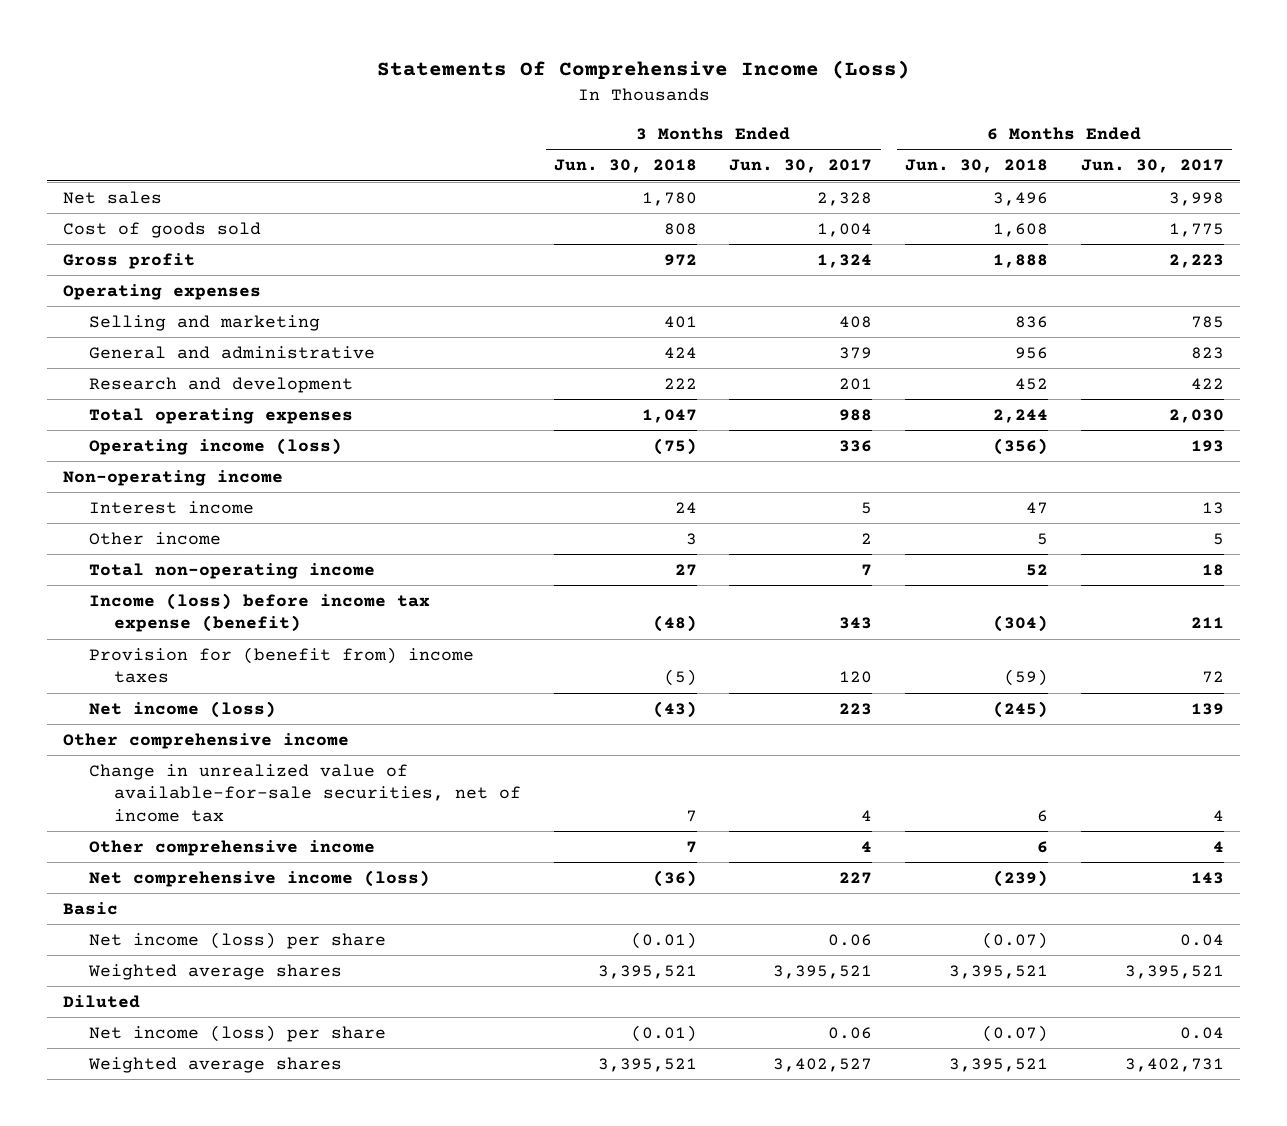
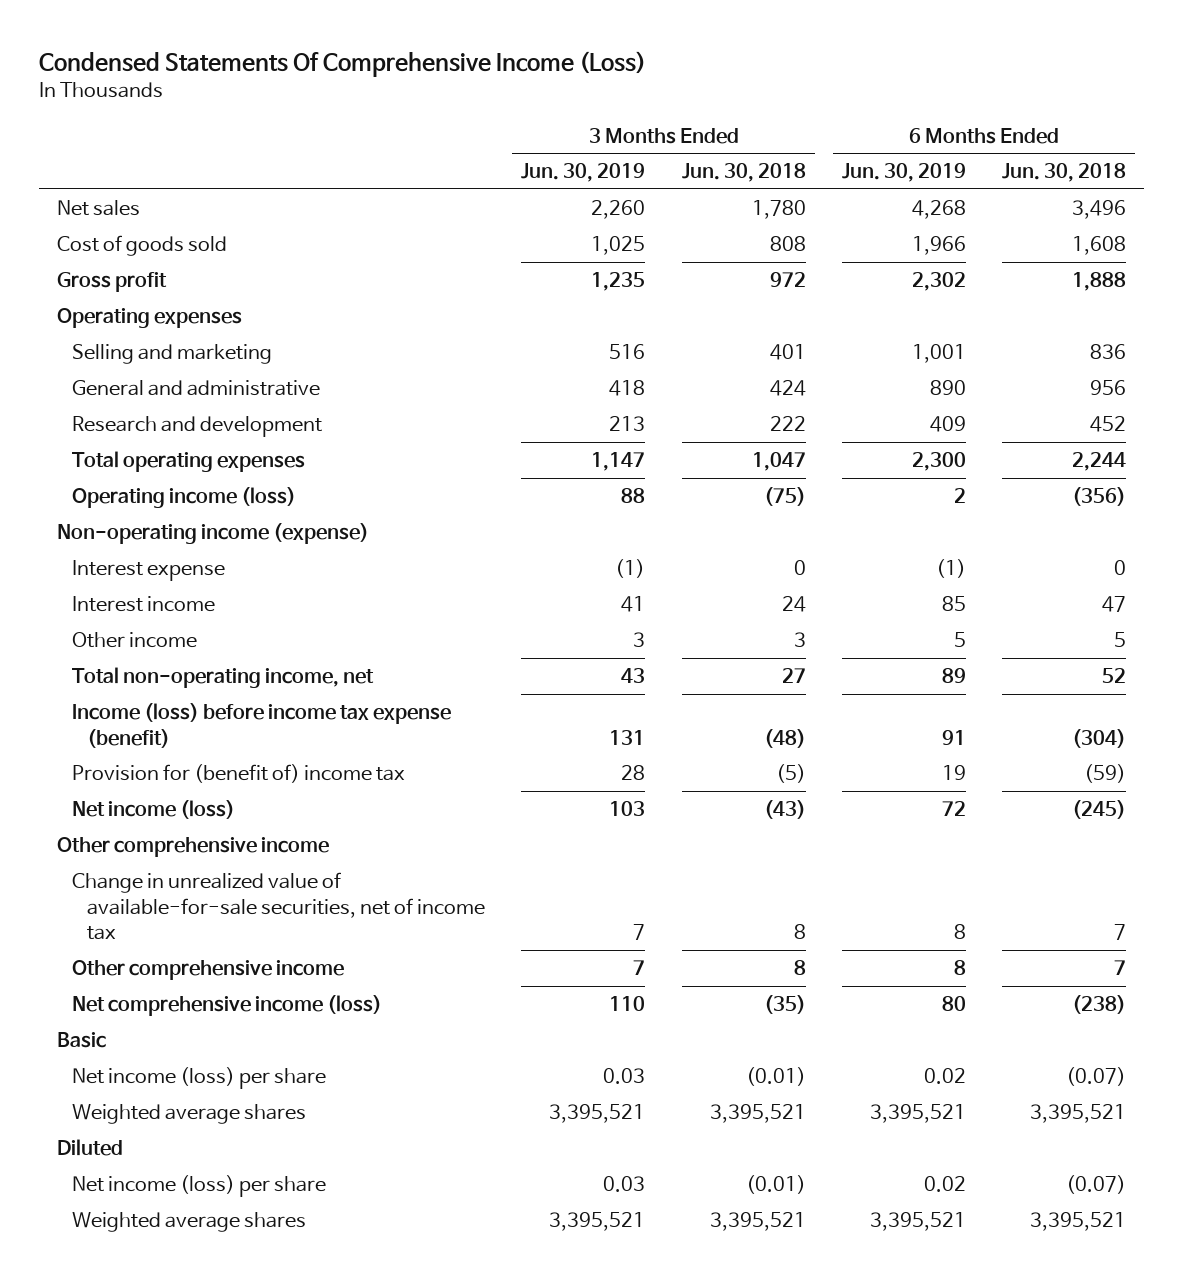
- Statements Of Comprehensive Income (Loss)
+ Condensed Statements Of Comprehensive Income (Loss)
- | 3 Months Ended Jun. 30, 2018 | 3 Months Ended Jun. 30, 2017 | 6 Months Ended Jun. 30, 2018 | 6 Months Ended Jun. 30, 2017
+ | 3 Months Ended Jun. 30, 2019 | 3 Months Ended Jun. 30, 2018 | 6 Months Ended Jun. 30, 2019 | 6 Months Ended Jun. 30, 2018
- Non-operating income
+ Non-operating income (expense)
+ Interest expense | (1) | 0 | (1) | 0
- Total non-operating income | 27 | 7 | 52 | 18
+ Total non-operating income, net | 43 | 27 | 89 | 52
- Provision for (benefit from) income taxes | (5) | 120 | (59) | 72
+ Provision for (benefit of) income tax | 28 | (5) | 19 | (59)
- Change in unrealized value of available-for-sale securities, net of income tax | 7 | 4 | 6 | 4
- Other comprehensive income | 7 | 4 | 6 | 4
- Net comprehensive income (loss) | (36) | 227 | (239) | 143
+ Change in unrealized value of available-for-sale securities, net of income tax | 7 | 8 | 8 | 7
+ Other comprehensive income | 7 | 8 | 8 | 7
+ Net comprehensive income (loss) | 110 | (35) | 80 | (238)

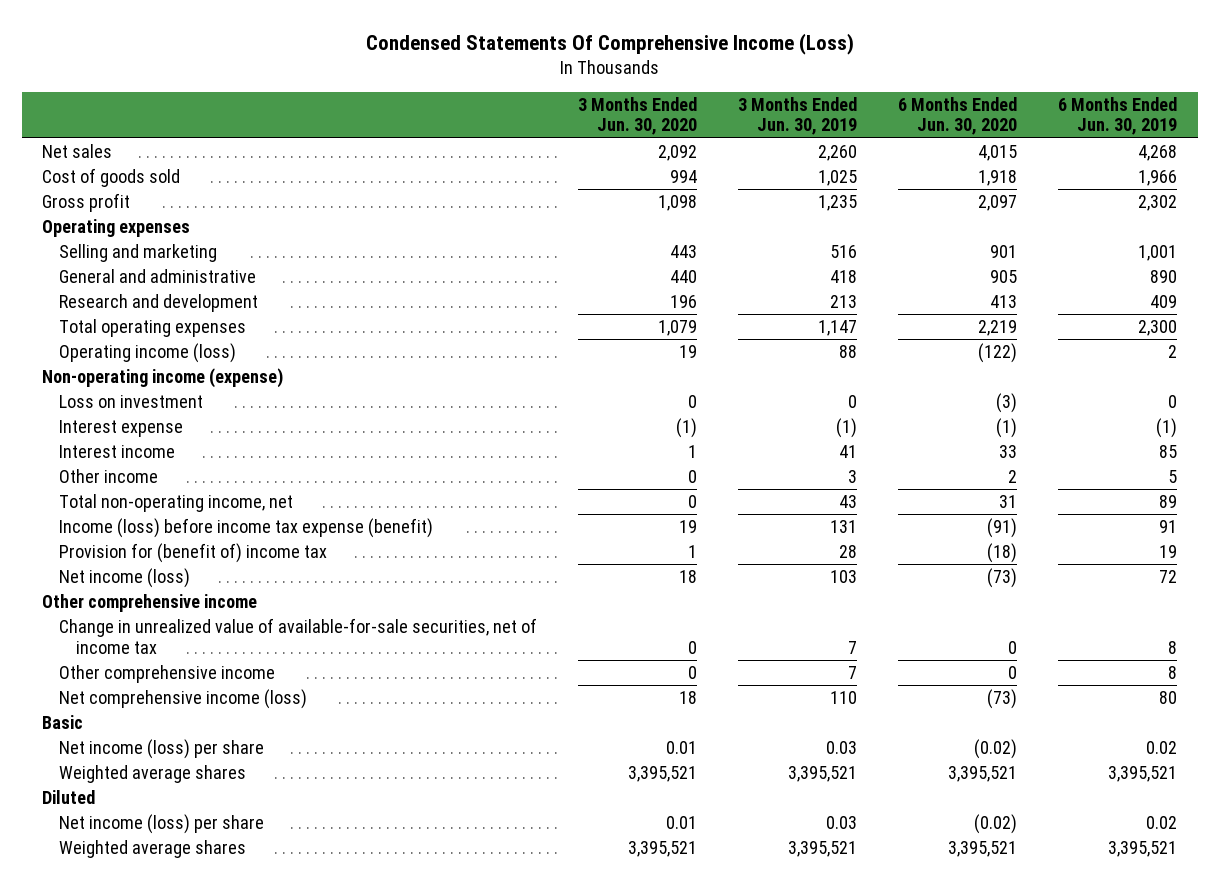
- | 3 Months Ended Jun. 30, 2019 | 3 Months Ended Jun. 30, 2018 | 6 Months Ended Jun. 30, 2019 | 6 Months Ended Jun. 30, 2018
+ | 3 Months Ended Jun. 30, 2020 | 3 Months Ended Jun. 30, 2019 | 6 Months Ended Jun. 30, 2020 | 6 Months Ended Jun. 30, 2019
+ Loss on investment | 0 | 0 | (3) | 0

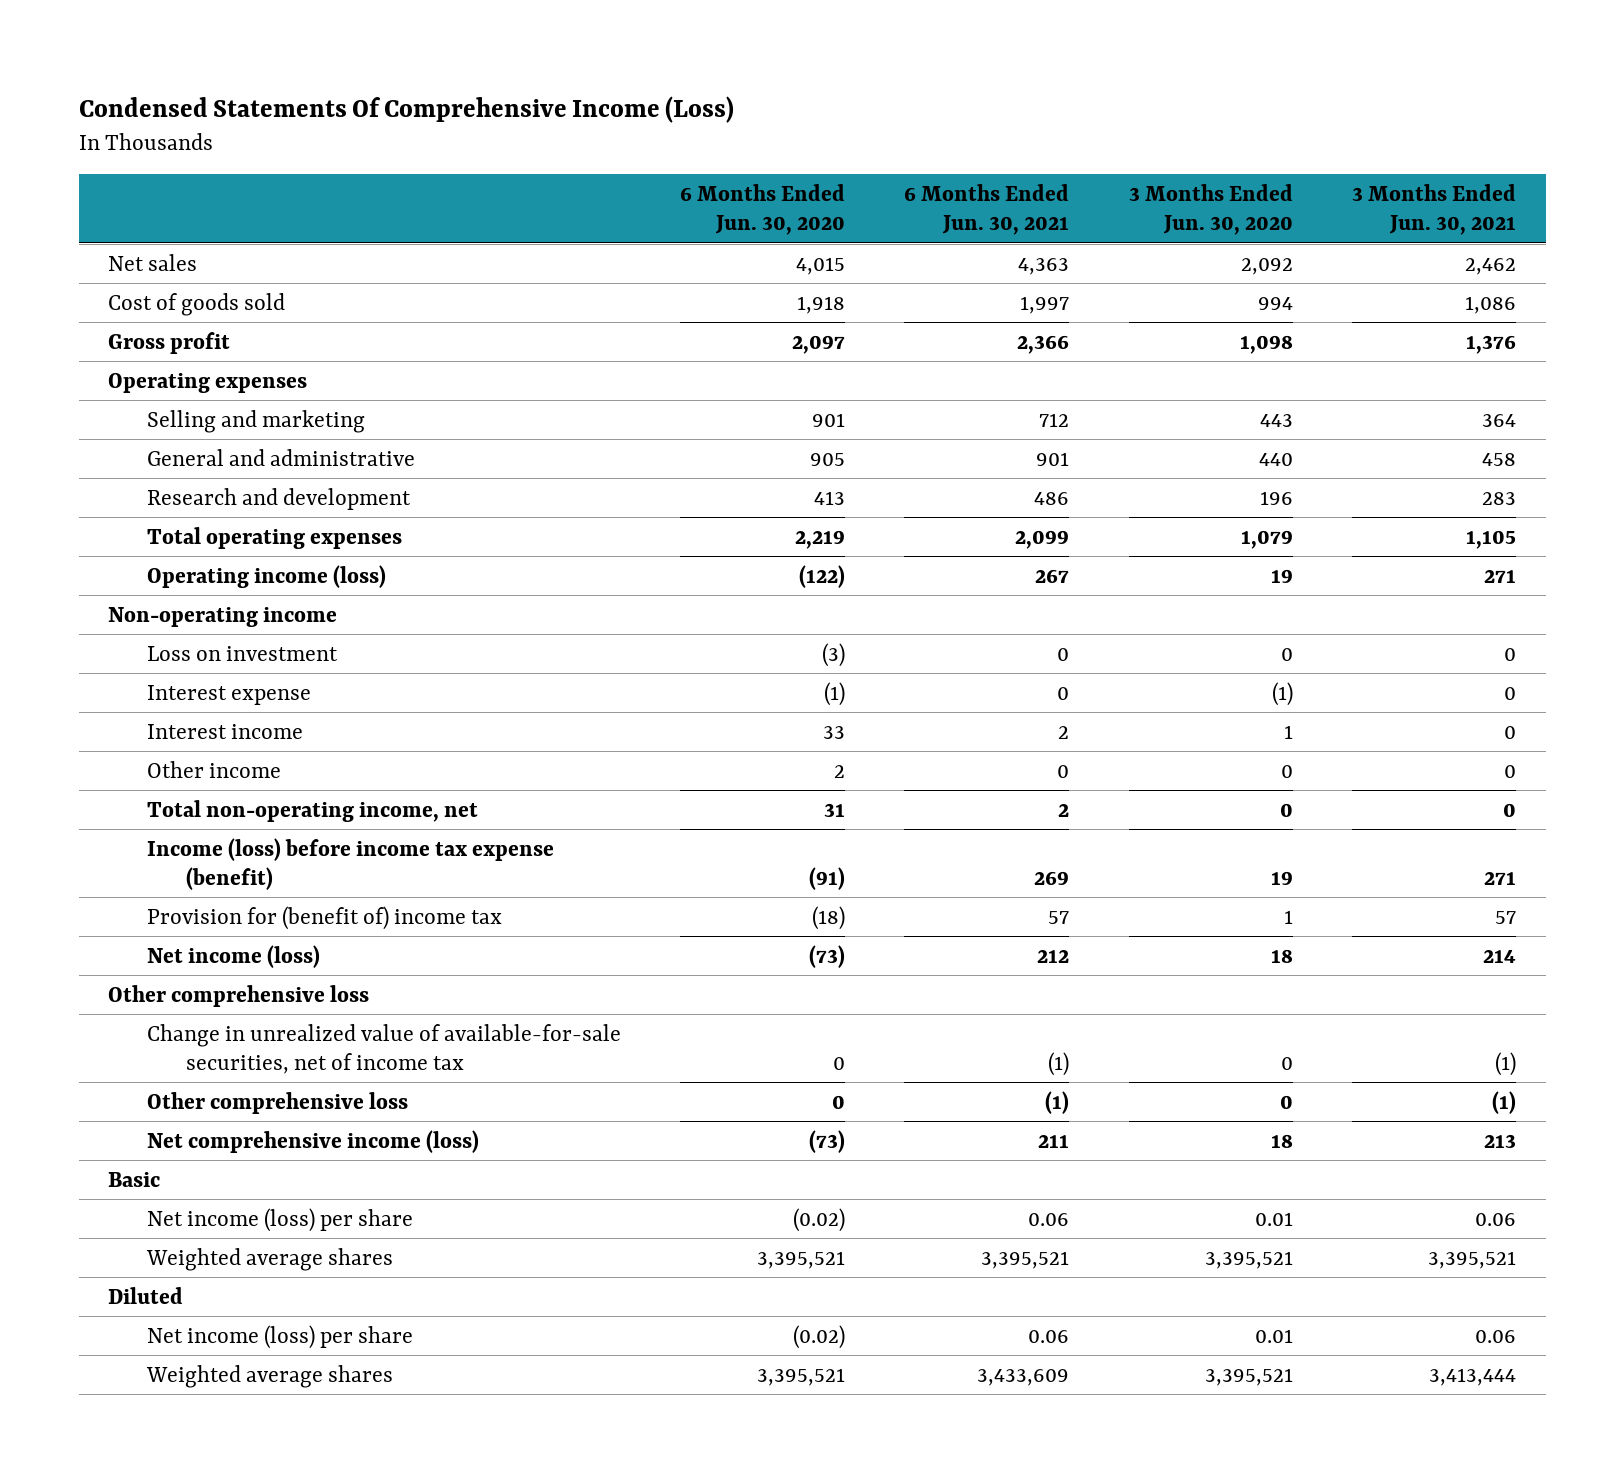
- | 3 Months Ended Jun. 30, 2020 | 3 Months Ended Jun. 30, 2019 | 6 Months Ended Jun. 30, 2020 | 6 Months Ended Jun. 30, 2019
+ | 6 Months Ended Jun. 30, 2020 | 6 Months Ended Jun. 30, 2021 | 3 Months Ended Jun. 30, 2020 | 3 Months Ended Jun. 30, 2021
- Non-operating income (expense)
+ Non-operating income
- Other comprehensive income
+ Other comprehensive loss
- Other comprehensive income | 0 | 7 | 0 | 8
+ Other comprehensive loss | 0 | (1) | 0 | (1)

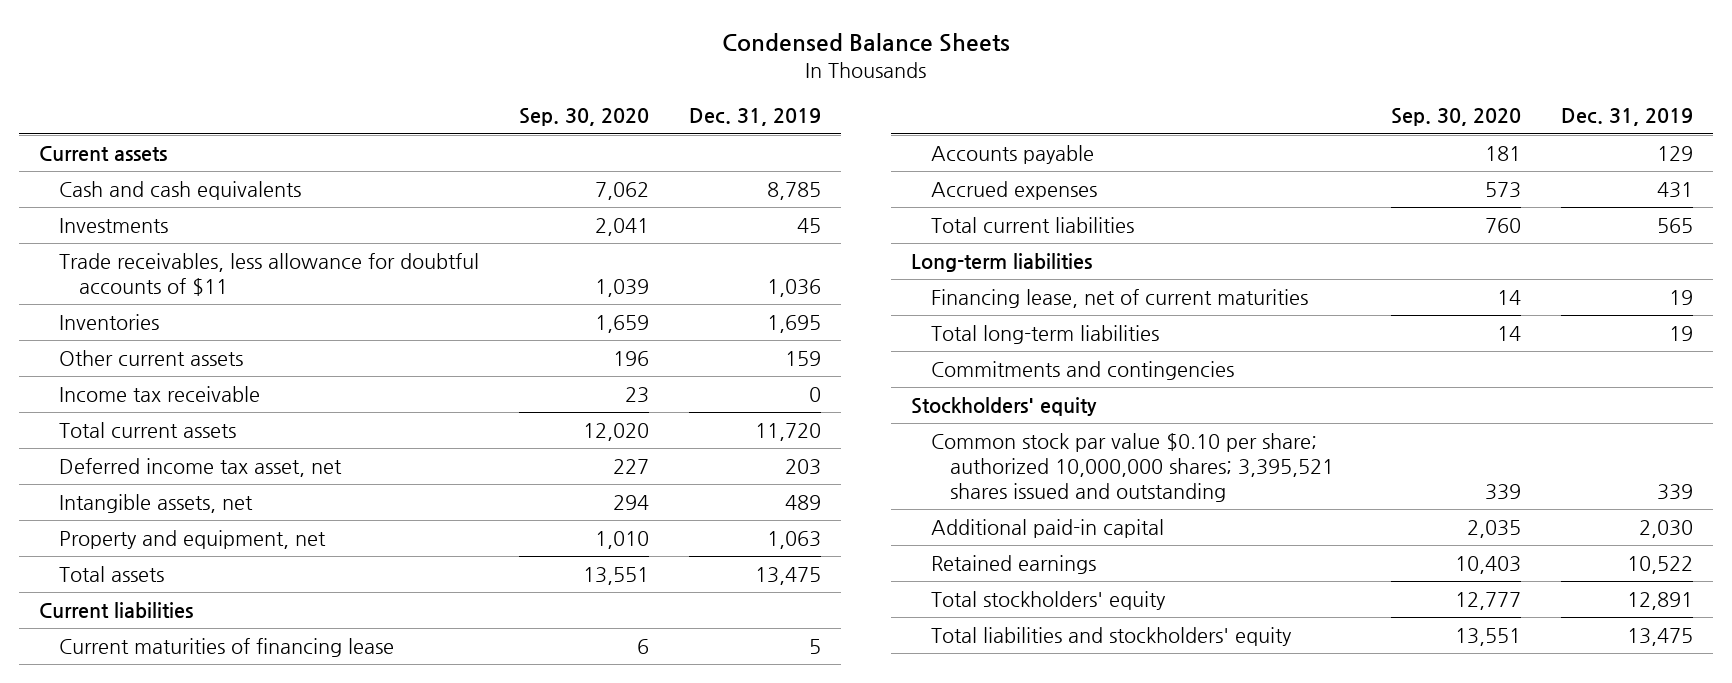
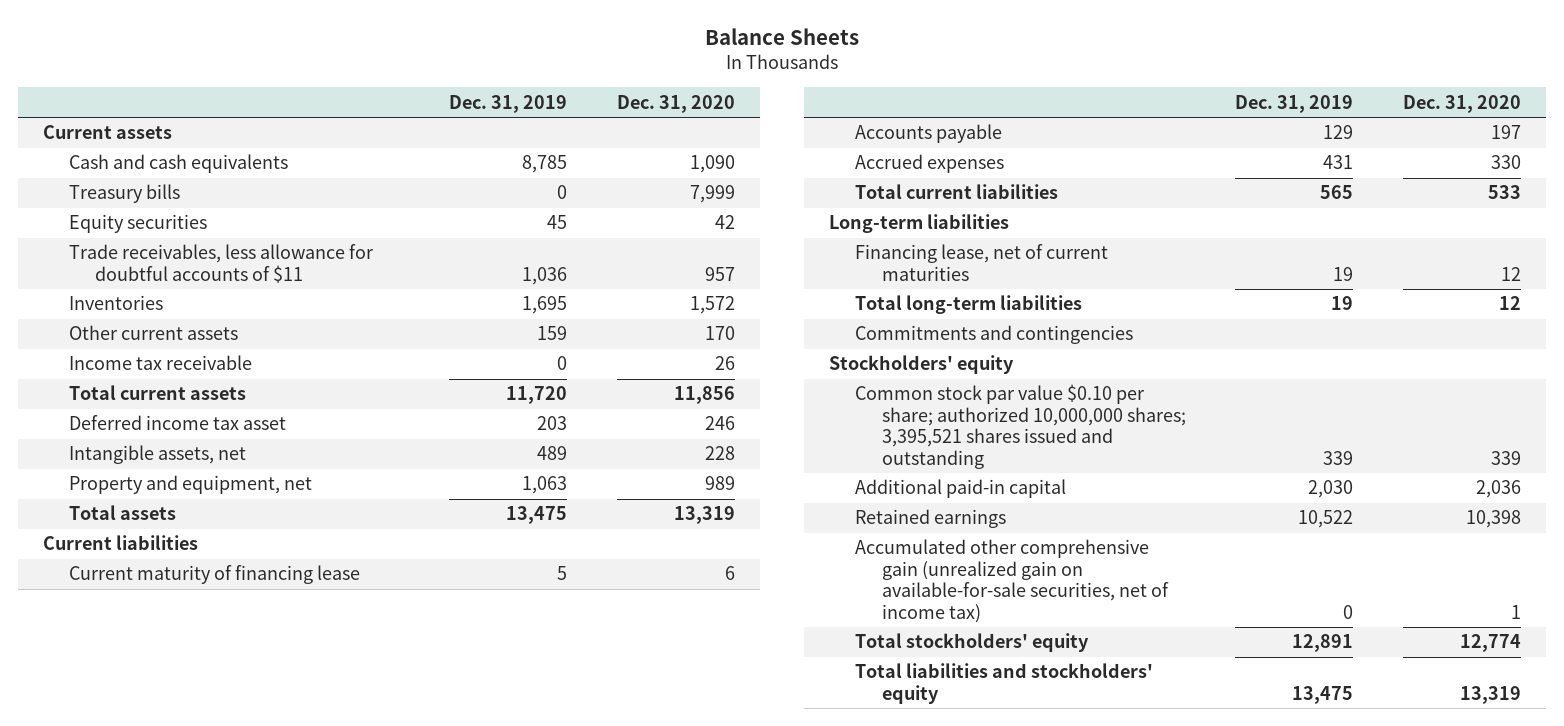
- Condensed Balance Sheets
+ Balance Sheets
- | Sep. 30, 2020 | Dec. 31, 2019
+ | Dec. 31, 2019 | Dec. 31, 2020
- Investments | 2,041 | 45
+ Treasury bills | 0 | 7,999
+ Equity securities | 45 | 42
- Deferred income tax asset, net | 227 | 203
+ Deferred income tax asset | 203 | 246
- Current maturities of financing lease | 6 | 5
+ Current maturity of financing lease | 5 | 6
+ Accumulated other comprehensive gain (unrealized gain on available-for-sale securities, net of income tax) | 0 | 1

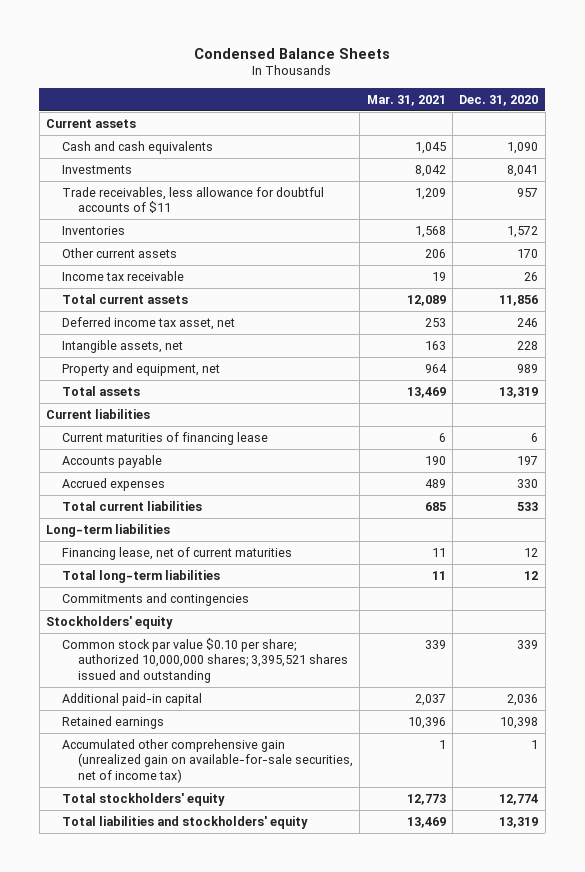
- Balance Sheets
+ Condensed Balance Sheets
- | Dec. 31, 2019 | Dec. 31, 2020
+ | Mar. 31, 2021 | Dec. 31, 2020
- Treasury bills | 0 | 7,999
- Equity securities | 45 | 42
+ Investments | 8,042 | 8,041
- Deferred income tax asset | 203 | 246
+ Deferred income tax asset, net | 253 | 246
- Current maturity of financing lease | 5 | 6
+ Current maturities of financing lease | 6 | 6

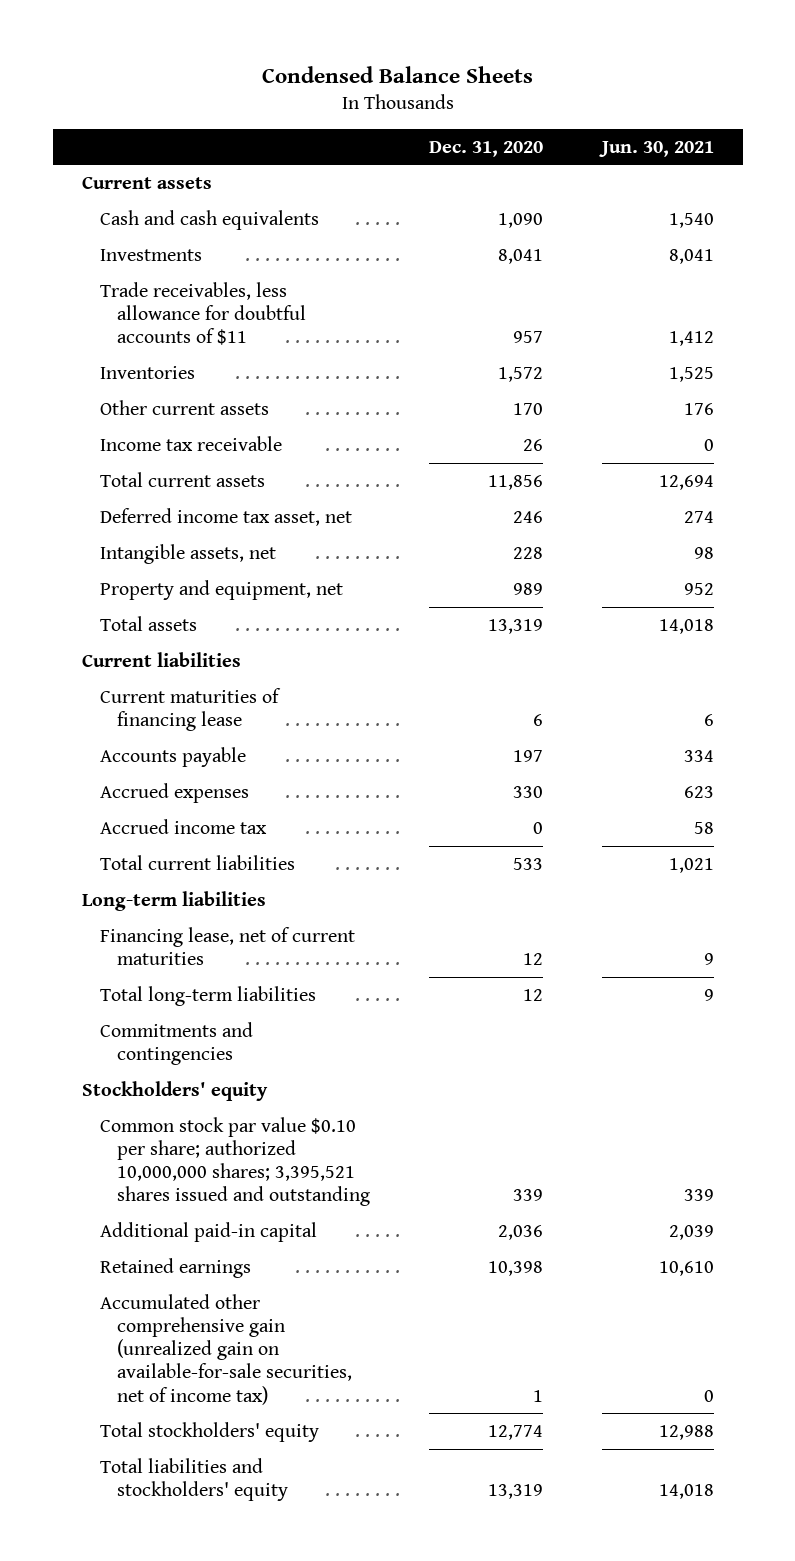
- | Mar. 31, 2021 | Dec. 31, 2020
+ | Dec. 31, 2020 | Jun. 30, 2021
+ Accrued income tax | 0 | 58

